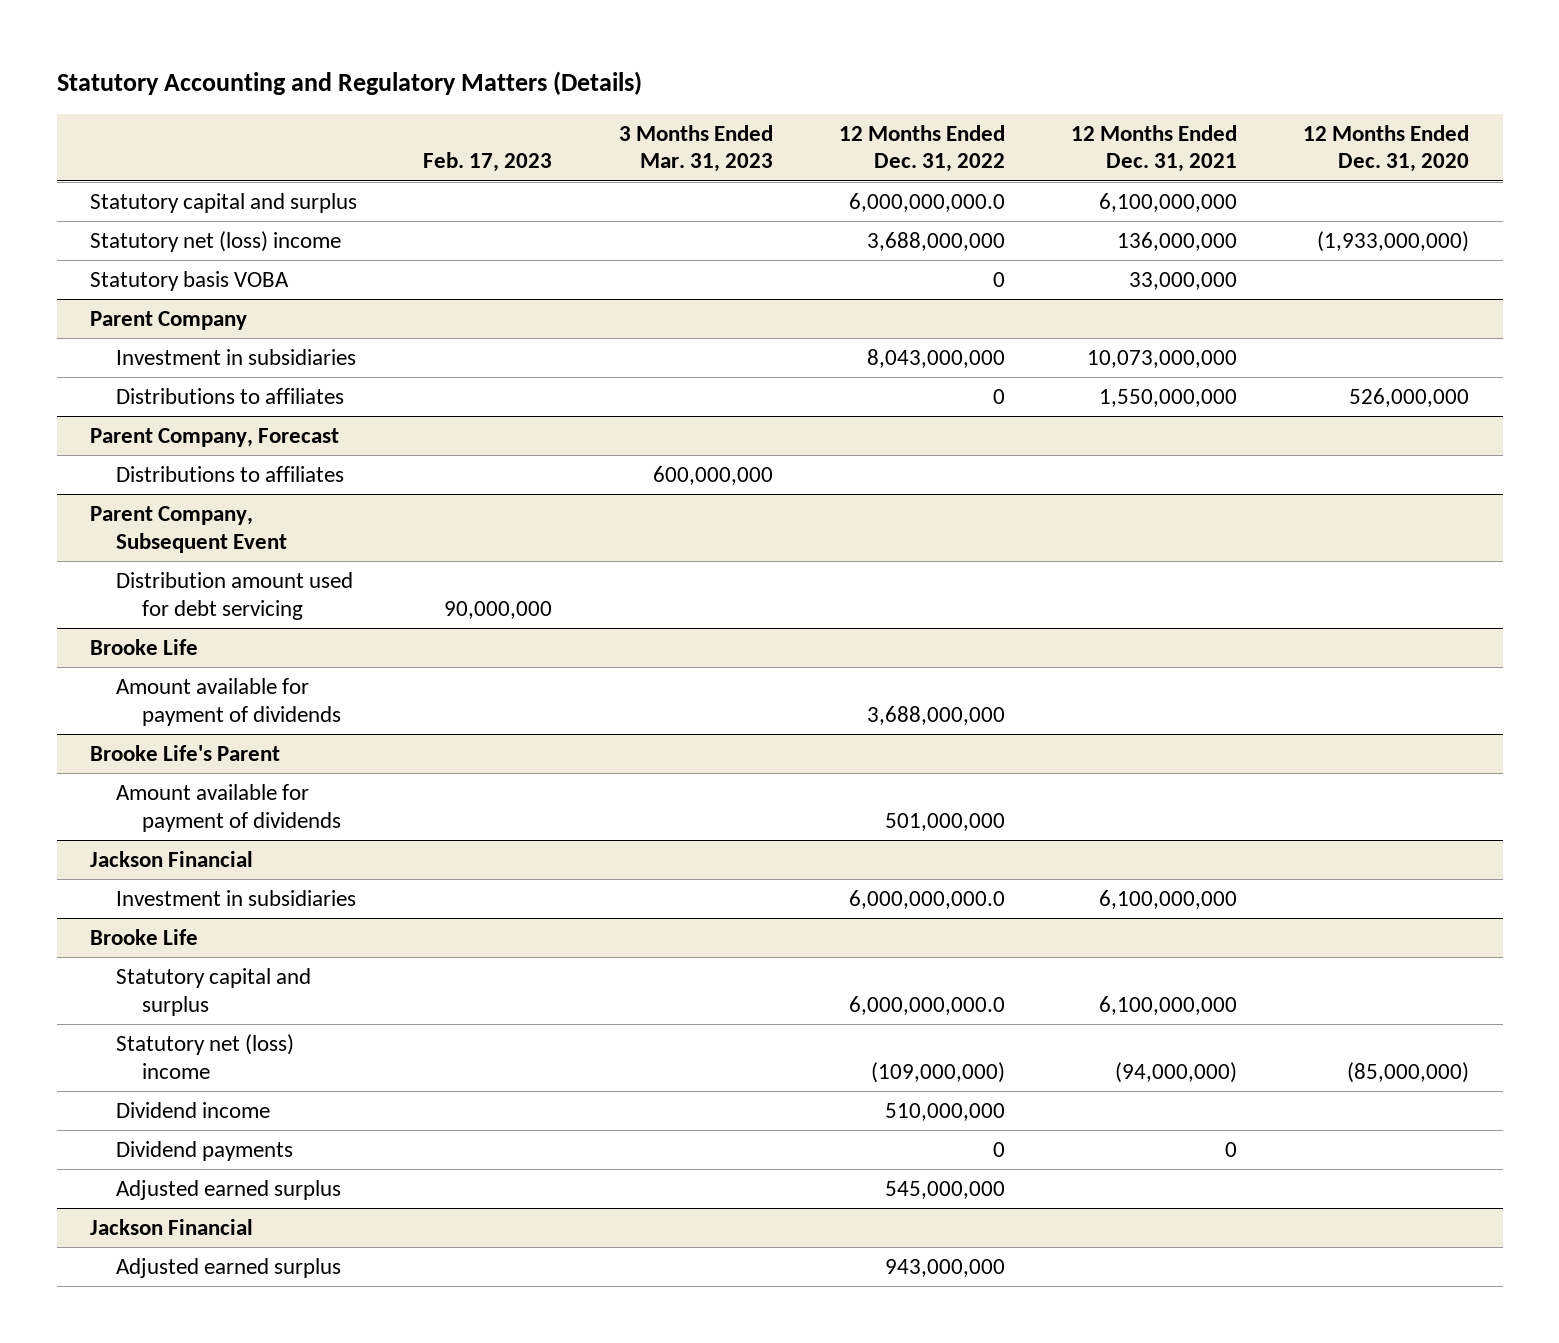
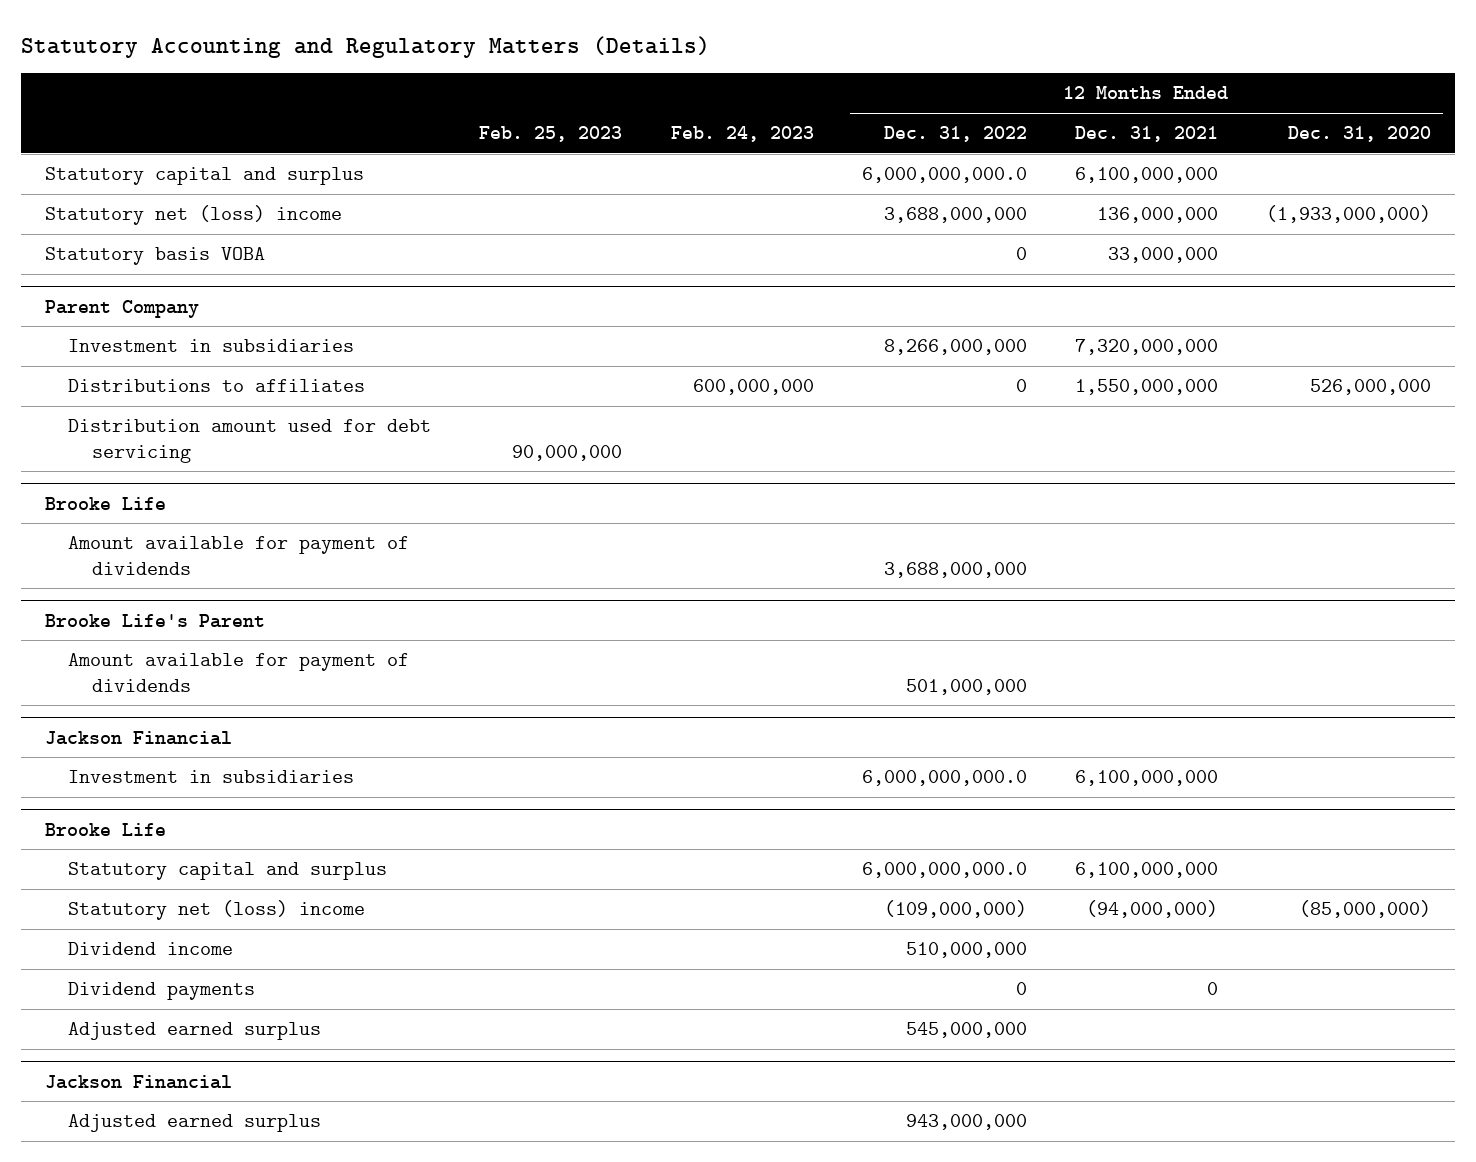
- | Feb. 17, 2023 | 3 Months Ended Mar. 31, 2023 | 12 Months Ended Dec. 31, 2022 | 12 Months Ended Dec. 31, 2021 | 12 Months Ended Dec. 31, 2020
+ | Feb. 25, 2023 | Feb. 24, 2023 | 12 Months Ended Dec. 31, 2022 | 12 Months Ended Dec. 31, 2021 | 12 Months Ended Dec. 31, 2020
@ Parent Company
- Investment in subsidiaries | | | 8,043,000,000 | 10,073,000,000 |
+ Investment in subsidiaries | | | 8,266,000,000 | 7,320,000,000 |
- Parent Company, Forecast
- Distributions to affiliates | | 600,000,000 | | |
- Parent Company, Subsequent Event

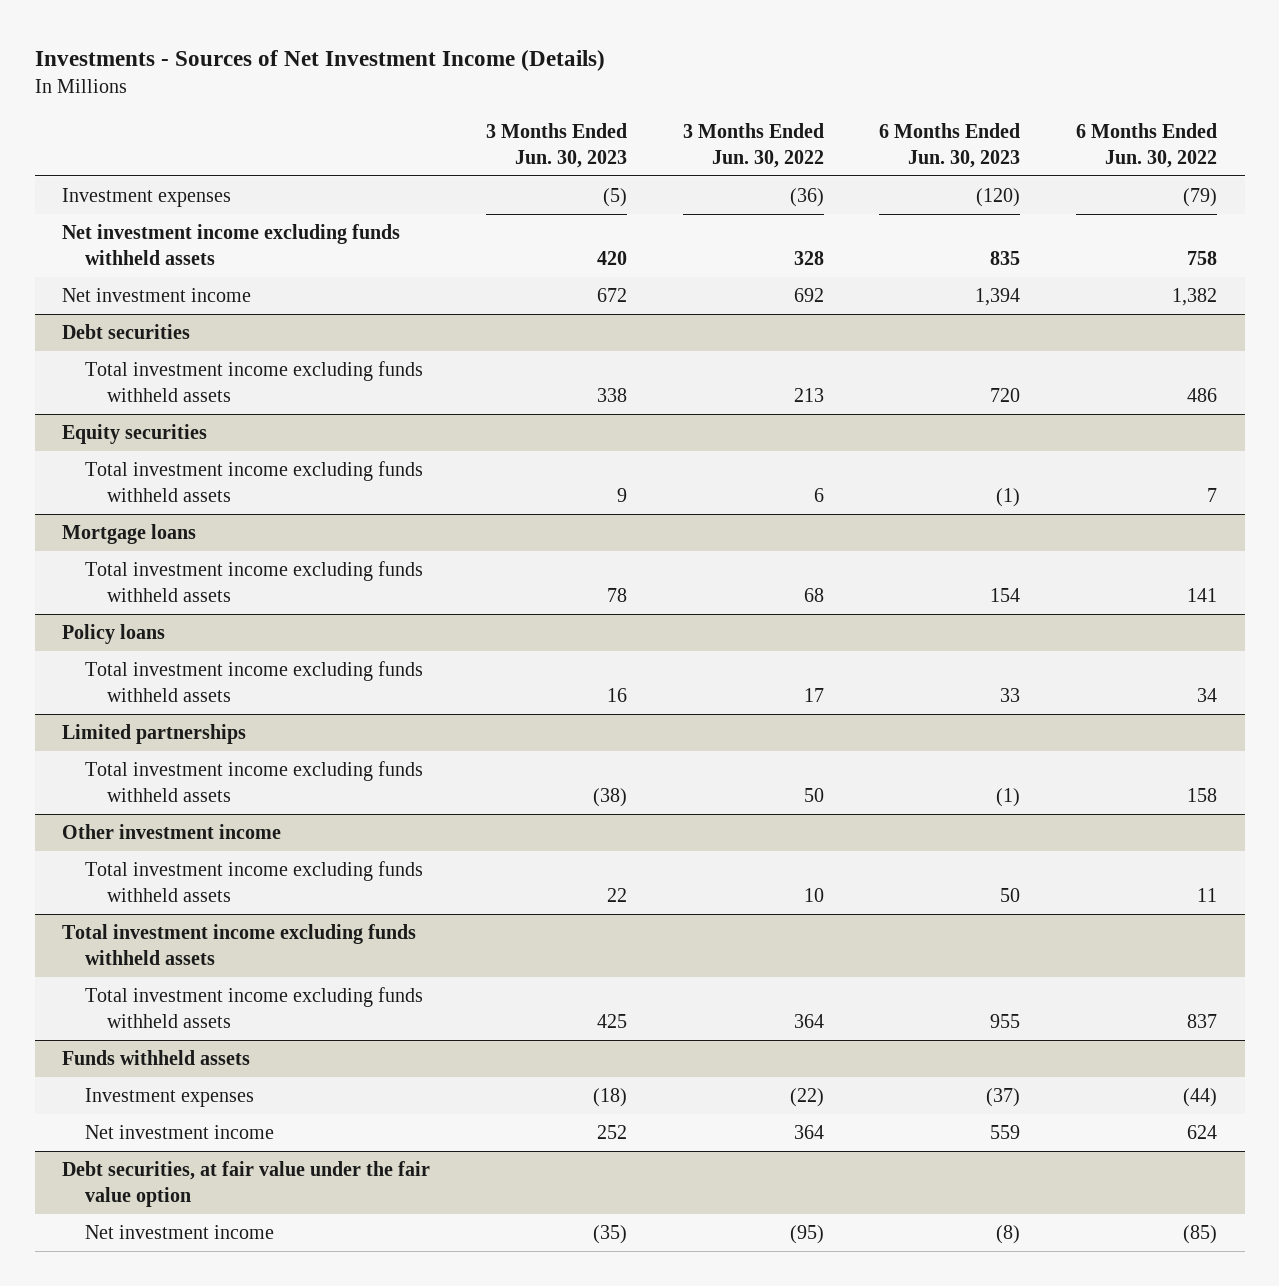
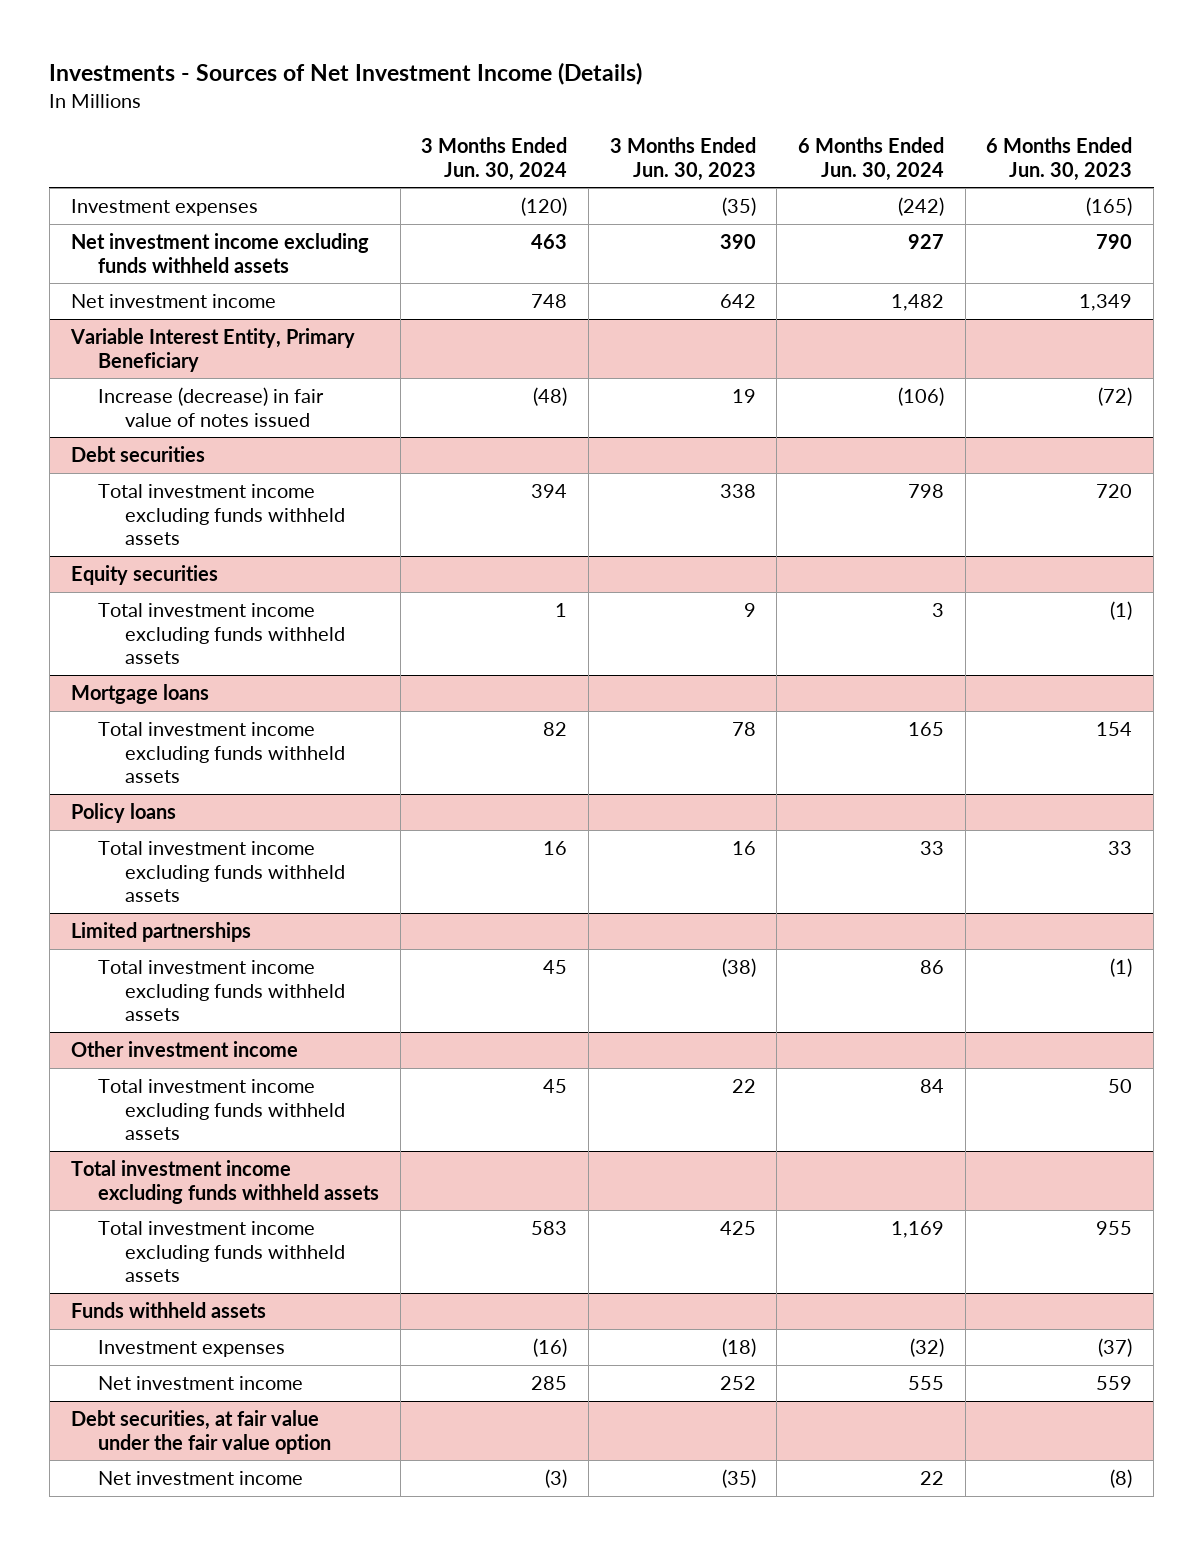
- | 3 Months Ended Jun. 30, 2023 | 3 Months Ended Jun. 30, 2022 | 6 Months Ended Jun. 30, 2023 | 6 Months Ended Jun. 30, 2022
+ | 3 Months Ended Jun. 30, 2024 | 3 Months Ended Jun. 30, 2023 | 6 Months Ended Jun. 30, 2024 | 6 Months Ended Jun. 30, 2023
- Investment expenses | (5) | (36) | (120) | (79)
- Net investment income excluding funds withheld assets | 420 | 328 | 835 | 758
- Net investment income | 672 | 692 | 1,394 | 1,382
+ Investment expenses | (120) | (35) | (242) | (165)
+ Net investment income excluding funds withheld assets | 463 | 390 | 927 | 790
+ Net investment income | 748 | 642 | 1,482 | 1,349
+ Variable Interest Entity, Primary Beneficiary
+ Increase (decrease) in fair value of notes issued | (48) | 19 | (106) | (72)

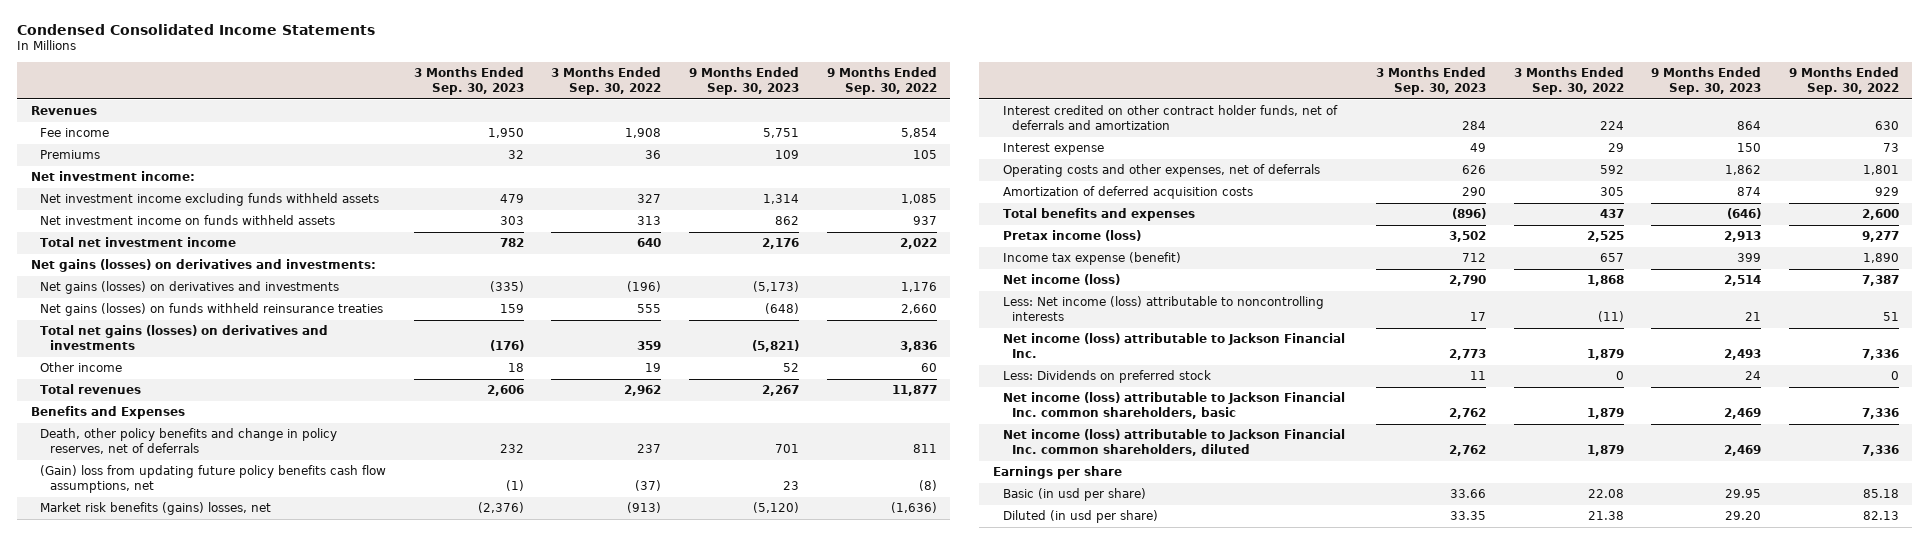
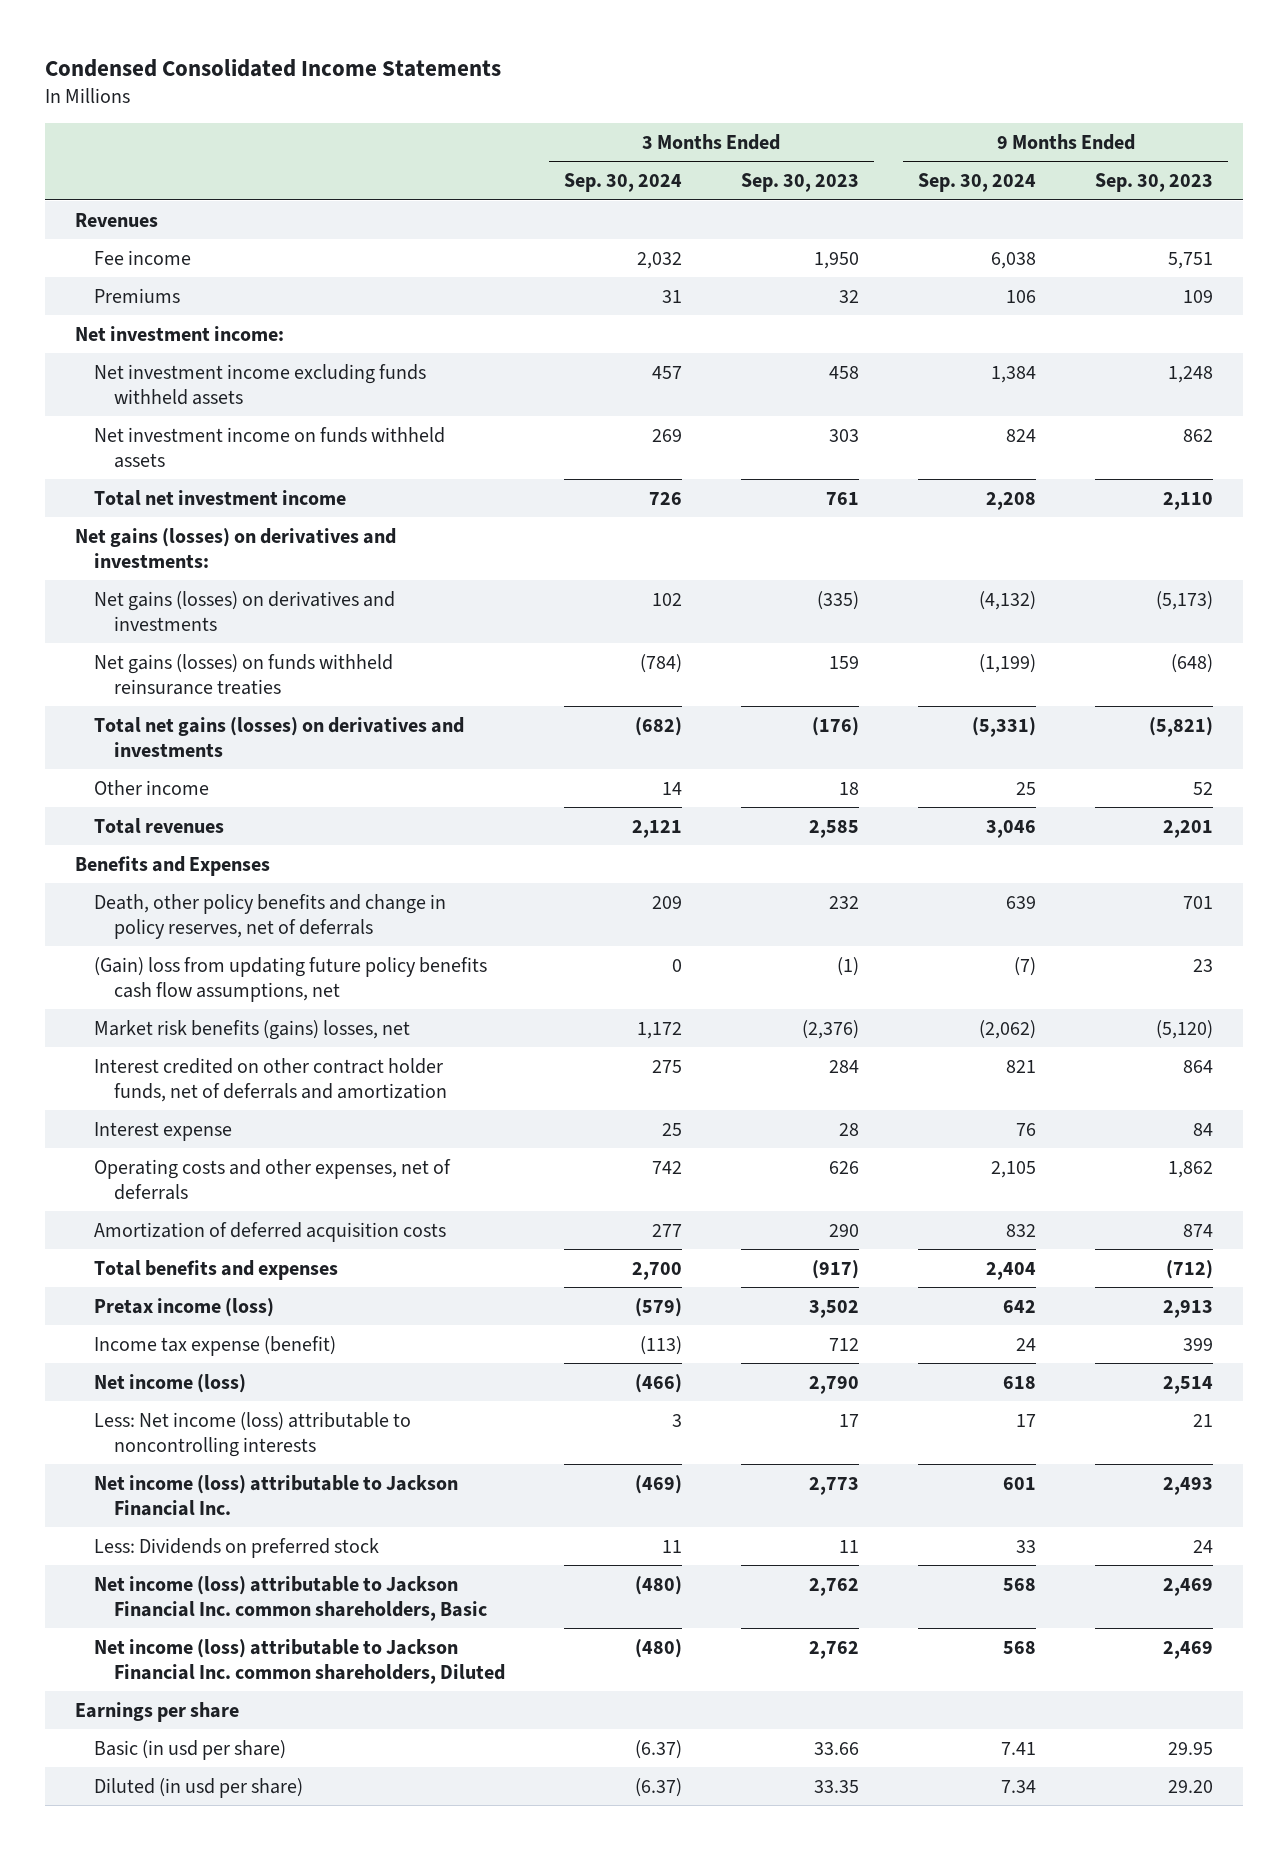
- | 3 Months Ended Sep. 30, 2023 | 3 Months Ended Sep. 30, 2022 | 9 Months Ended Sep. 30, 2023 | 9 Months Ended Sep. 30, 2022
+ | 3 Months Ended Sep. 30, 2024 | 3 Months Ended Sep. 30, 2023 | 9 Months Ended Sep. 30, 2024 | 9 Months Ended Sep. 30, 2023
- Net investment income excluding funds withheld assets | 479 | 327 | 1,314 | 1,085
+ Net investment income excluding funds withheld assets | 457 | 458 | 1,384 | 1,248
- Total net investment income | 782 | 640 | 2,176 | 2,022
+ Total net investment income | 726 | 761 | 2,208 | 2,110
- Total revenues | 2,606 | 2,962 | 2,267 | 11,877
+ Total revenues | 2,121 | 2,585 | 3,046 | 2,201
- Interest expense | 49 | 29 | 150 | 73
+ Interest expense | 25 | 28 | 76 | 84
- Total benefits and expenses | (896) | 437 | (646) | 2,600
+ Total benefits and expenses | 2,700 | (917) | 2,404 | (712)
- Net income (loss) attributable to Jackson Financial Inc. common shareholders, basic | 2,762 | 1,879 | 2,469 | 7,336
- Net income (loss) attributable to Jackson Financial Inc. common shareholders, diluted | 2,762 | 1,879 | 2,469 | 7,336
+ Net income (loss) attributable to Jackson Financial Inc. common shareholders, Basic | (480) | 2,762 | 568 | 2,469
+ Net income (loss) attributable to Jackson Financial Inc. common shareholders, Diluted | (480) | 2,762 | 568 | 2,469

